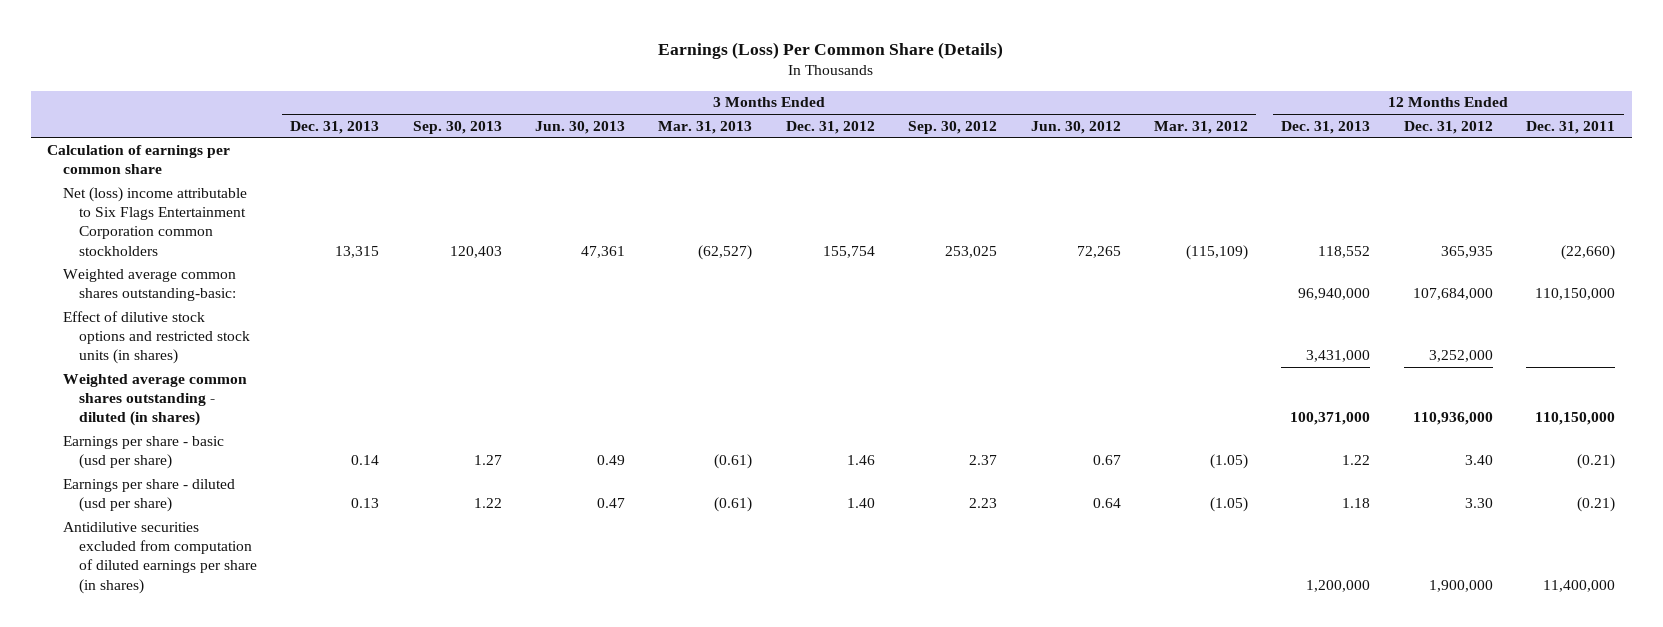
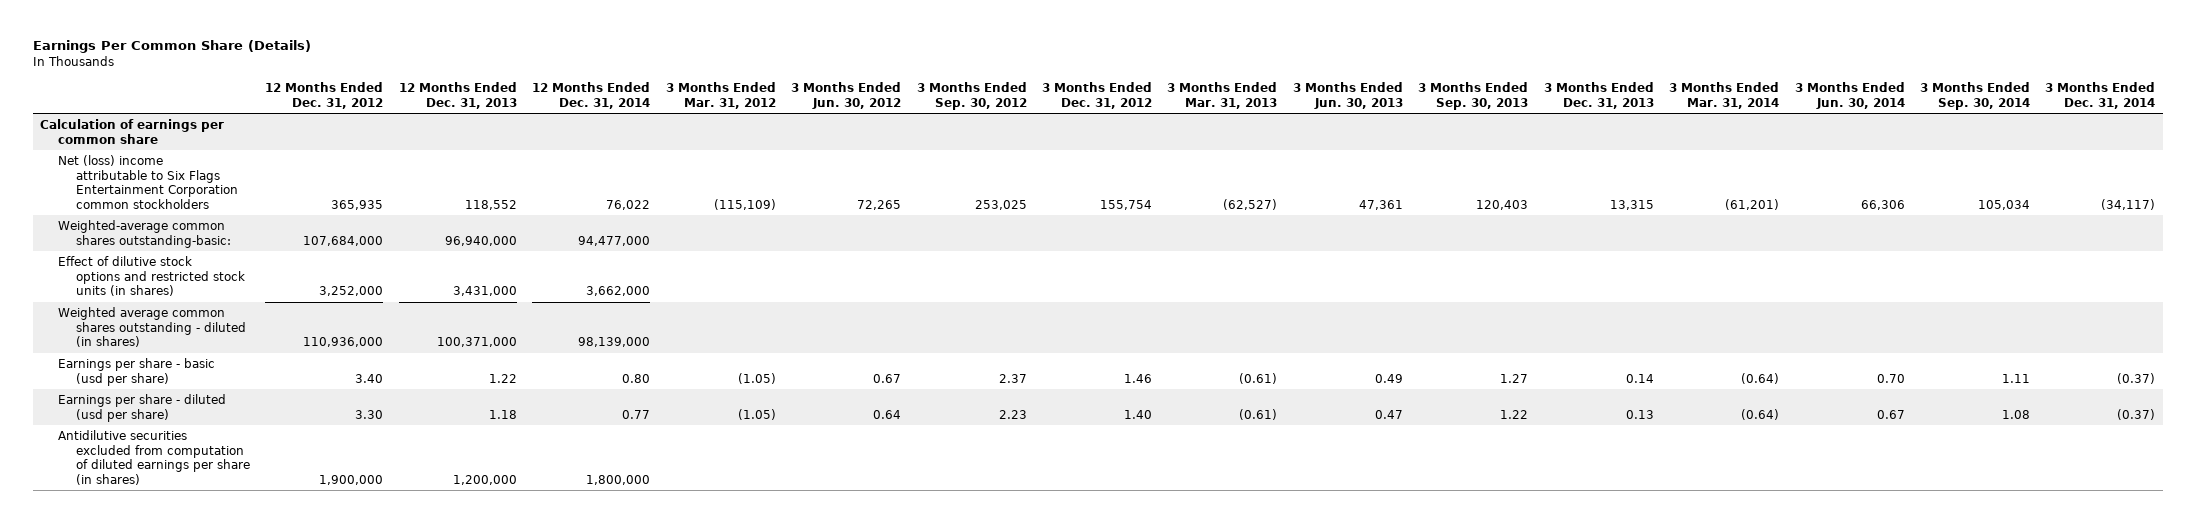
- Earnings (Loss) Per Common Share (Details)
+ Earnings Per Common Share (Details)
- | 3 Months Ended Dec. 31, 2013 | 3 Months Ended Sep. 30, 2013 | 3 Months Ended Jun. 30, 2013 | 3 Months Ended Mar. 31, 2013 | 3 Months Ended Dec. 31, 2012 | 3 Months Ended Sep. 30, 2012 | 3 Months Ended Jun. 30, 2012 | 3 Months Ended Mar. 31, 2012 | 12 Months Ended Dec. 31, 2013 | 12 Months Ended Dec. 31, 2012 | 12 Months Ended Dec. 31, 2011
+ | 12 Months Ended Dec. 31, 2012 | 12 Months Ended Dec. 31, 2013 | 12 Months Ended Dec. 31, 2014 | 3 Months Ended Mar. 31, 2012 | 3 Months Ended Jun. 30, 2012 | 3 Months Ended Sep. 30, 2012 | 3 Months Ended Dec. 31, 2012 | 3 Months Ended Mar. 31, 2013 | 3 Months Ended Jun. 30, 2013 | 3 Months Ended Sep. 30, 2013 | 3 Months Ended Dec. 31, 2013 | 3 Months Ended Mar. 31, 2014 | 3 Months Ended Jun. 30, 2014 | 3 Months Ended Sep. 30, 2014 | 3 Months Ended Dec. 31, 2014
- Weighted average common shares outstanding-basic: | | | | | | | | | 96,940,000 | 107,684,000 | 110,150,000
+ Weighted-average common shares outstanding-basic: | 107,684,000 | 96,940,000 | 94,477,000 | | | | | | | | | | | |

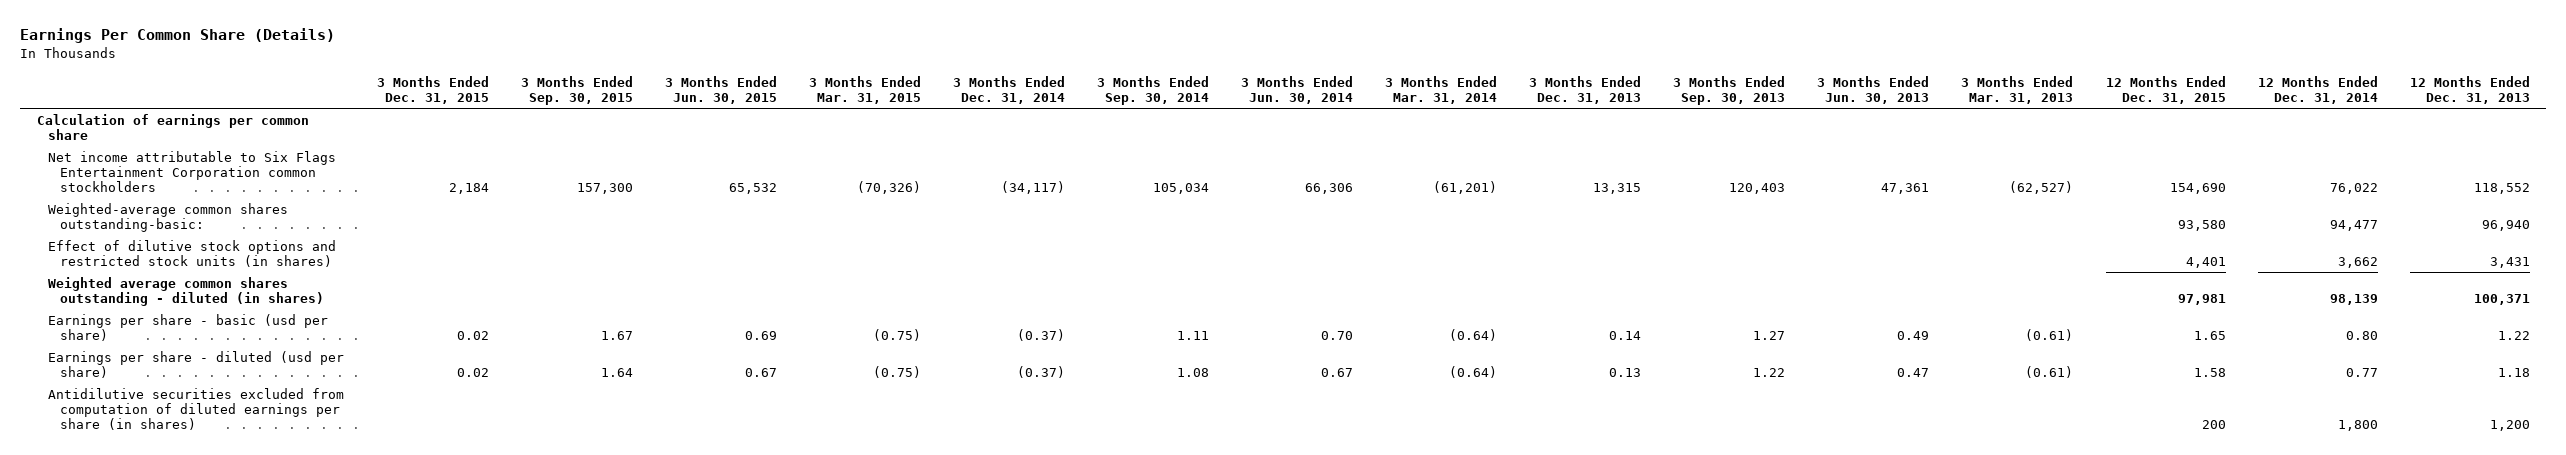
- | 12 Months Ended Dec. 31, 2012 | 12 Months Ended Dec. 31, 2013 | 12 Months Ended Dec. 31, 2014 | 3 Months Ended Mar. 31, 2012 | 3 Months Ended Jun. 30, 2012 | 3 Months Ended Sep. 30, 2012 | 3 Months Ended Dec. 31, 2012 | 3 Months Ended Mar. 31, 2013 | 3 Months Ended Jun. 30, 2013 | 3 Months Ended Sep. 30, 2013 | 3 Months Ended Dec. 31, 2013 | 3 Months Ended Mar. 31, 2014 | 3 Months Ended Jun. 30, 2014 | 3 Months Ended Sep. 30, 2014 | 3 Months Ended Dec. 31, 2014
+ | 3 Months Ended Dec. 31, 2015 | 3 Months Ended Sep. 30, 2015 | 3 Months Ended Jun. 30, 2015 | 3 Months Ended Mar. 31, 2015 | 3 Months Ended Dec. 31, 2014 | 3 Months Ended Sep. 30, 2014 | 3 Months Ended Jun. 30, 2014 | 3 Months Ended Mar. 31, 2014 | 3 Months Ended Dec. 31, 2013 | 3 Months Ended Sep. 30, 2013 | 3 Months Ended Jun. 30, 2013 | 3 Months Ended Mar. 31, 2013 | 12 Months Ended Dec. 31, 2015 | 12 Months Ended Dec. 31, 2014 | 12 Months Ended Dec. 31, 2013
- Net (loss) income attributable to Six Flags Entertainment Corporation common stockholders | 365,935 | 118,552 | 76,022 | (115,109) | 72,265 | 253,025 | 155,754 | (62,527) | 47,361 | 120,403 | 13,315 | (61,201) | 66,306 | 105,034 | (34,117)
- Weighted-average common shares outstanding-basic: | 107,684,000 | 96,940,000 | 94,477,000 | | | | | | | | | | | |
- Effect of dilutive stock options and restricted stock units (in shares) | 3,252,000 | 3,431,000 | 3,662,000 | | | | | | | | | | | |
- Weighted average common shares outstanding - diluted (in shares) | 110,936,000 | 100,371,000 | 98,139,000 | | | | | | | | | | | |
+ Net income attributable to Six Flags Entertainment Corporation common stockholders | 2,184 | 157,300 | 65,532 | (70,326) | (34,117) | 105,034 | 66,306 | (61,201) | 13,315 | 120,403 | 47,361 | (62,527) | 154,690 | 76,022 | 118,552
+ Weighted-average common shares outstanding-basic: | | | | | | | | | | | | | 93,580 | 94,477 | 96,940
+ Effect of dilutive stock options and restricted stock units (in shares) | | | | | | | | | | | | | 4,401 | 3,662 | 3,431
+ Weighted average common shares outstanding - diluted (in shares) | | | | | | | | | | | | | 97,981 | 98,139 | 100,371
- Antidilutive securities excluded from computation of diluted earnings per share (in shares) | 1,900,000 | 1,200,000 | 1,800,000 | | | | | | | | | | | |
+ Antidilutive securities excluded from computation of diluted earnings per share (in shares) | | | | | | | | | | | | | 200 | 1,800 | 1,200

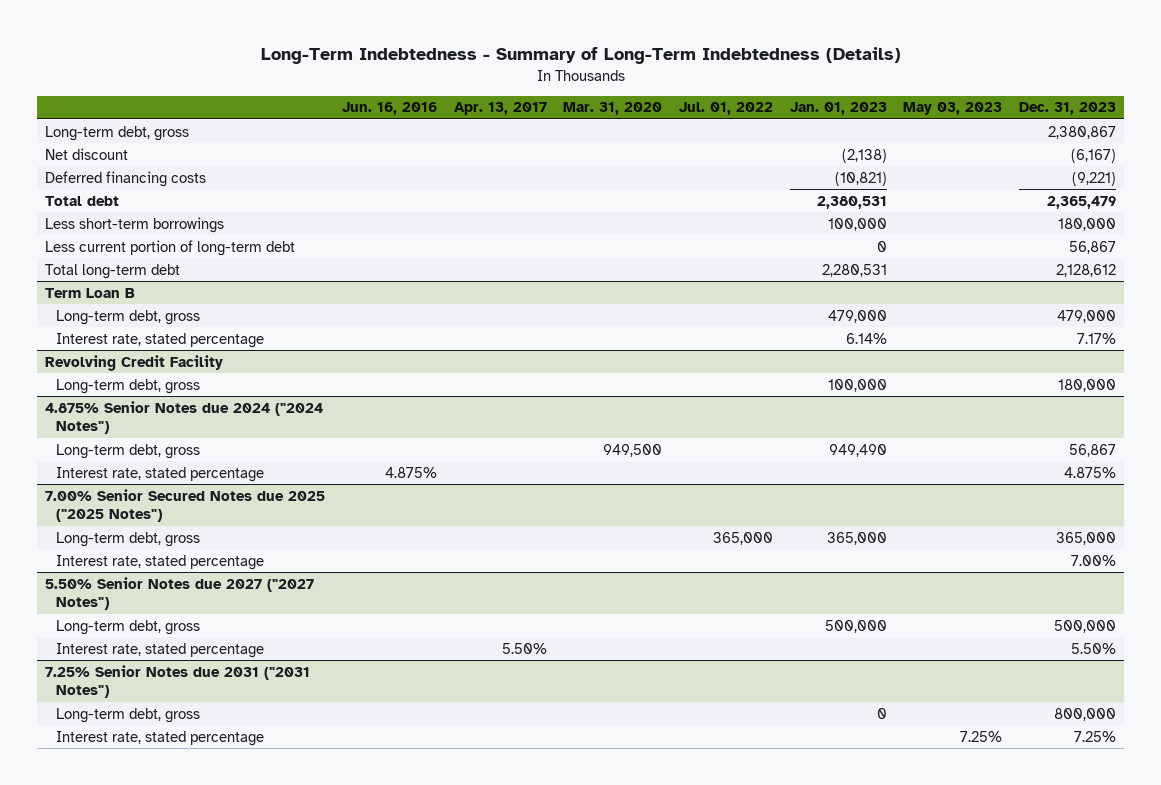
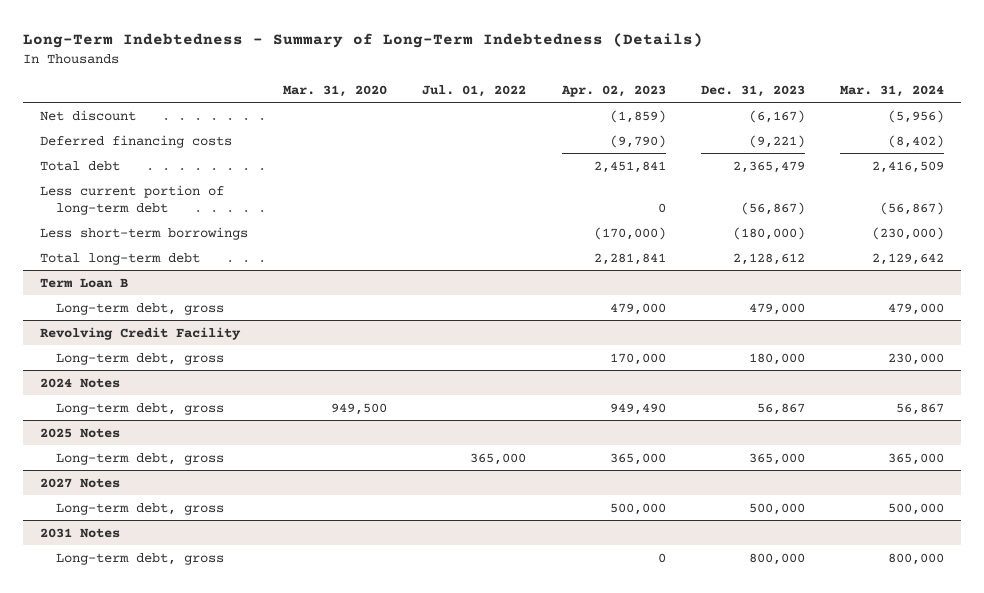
- | Jun. 16, 2016 | Apr. 13, 2017 | Mar. 31, 2020 | Jul. 01, 2022 | Jan. 01, 2023 | May 03, 2023 | Dec. 31, 2023
+ | Mar. 31, 2020 | Jul. 01, 2022 | Apr. 02, 2023 | Dec. 31, 2023 | Mar. 31, 2024
- Long-term debt, gross | | | | | | | 2,380,867
- Less short-term borrowings | | | | | 100,000 | | 180,000
- Less current portion of long-term debt | | | | | 0 | | 56,867
+ Less current portion of long-term debt | | | 0 | (56,867) | (56,867)
+ Less short-term borrowings | | | (170,000) | (180,000) | (230,000)
@ Term Loan B
- Interest rate, stated percentage | | | | | 6.14% | | 7.17%
- 4.875% Senior Notes due 2024 ("2024 Notes")
+ 2024 Notes
- Interest rate, stated percentage | 4.875% | | | | | | 4.875%
- 7.00% Senior Secured Notes due 2025 ("2025 Notes")
+ 2025 Notes
- Interest rate, stated percentage | | | | | | | 7.00%
- 5.50% Senior Notes due 2027 ("2027 Notes")
+ 2027 Notes
- Interest rate, stated percentage | | 5.50% | | | | | 5.50%
- 7.25% Senior Notes due 2031 ("2031 Notes")
+ 2031 Notes
- Interest rate, stated percentage | | | | | | 7.25% | 7.25%

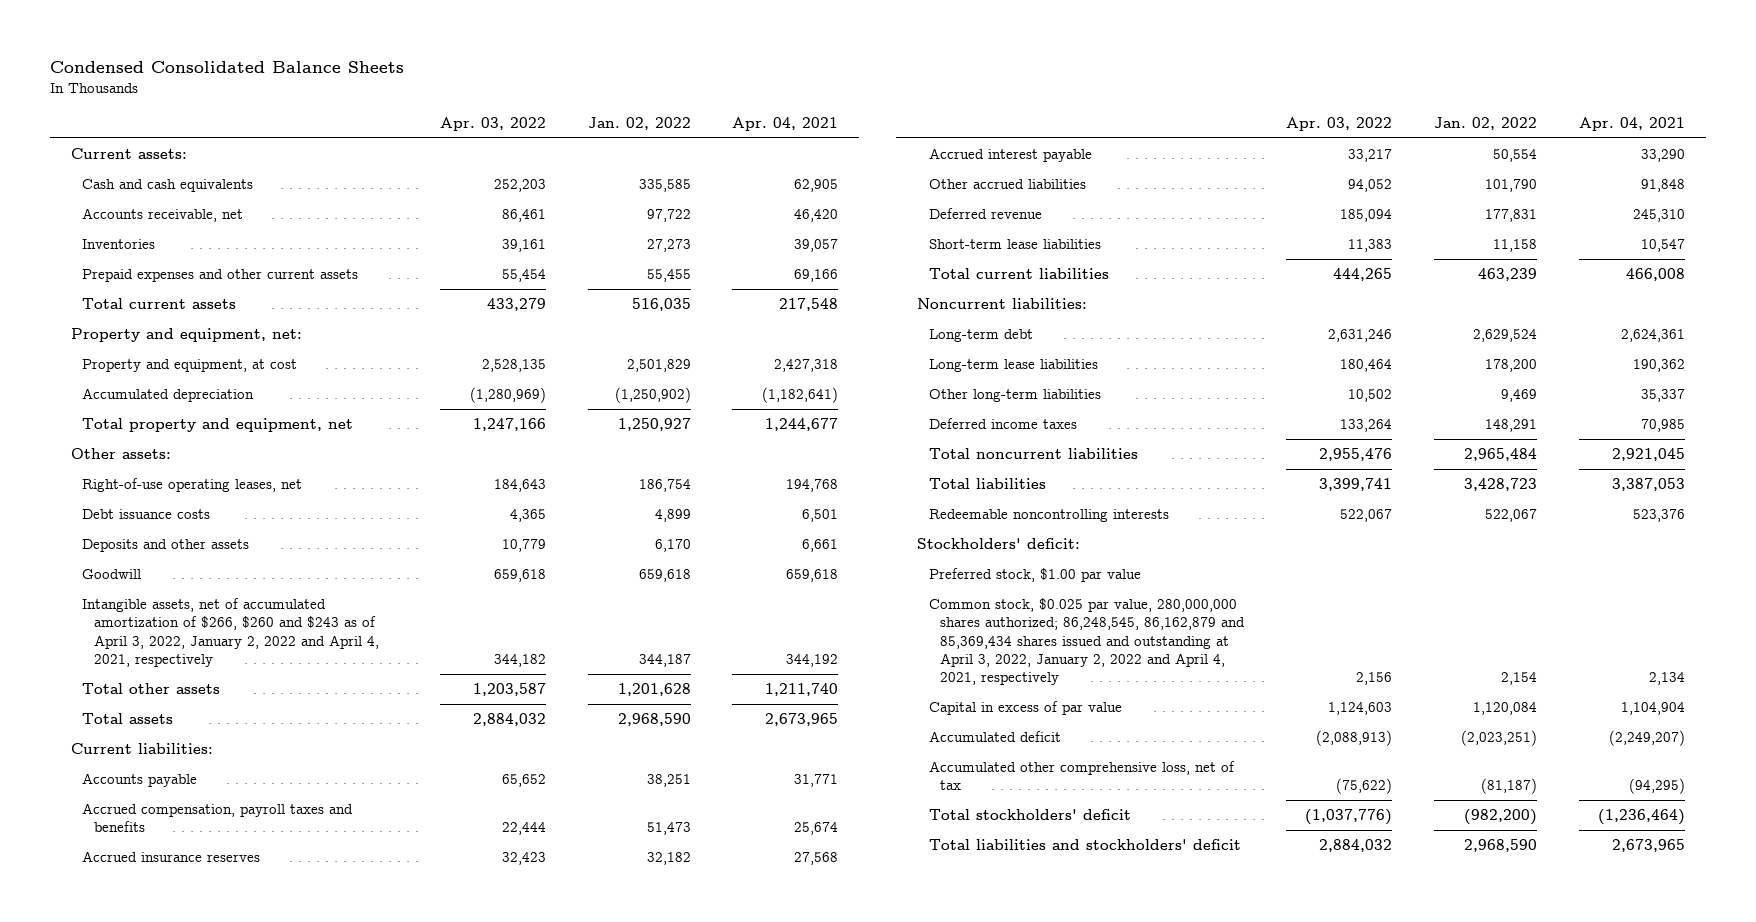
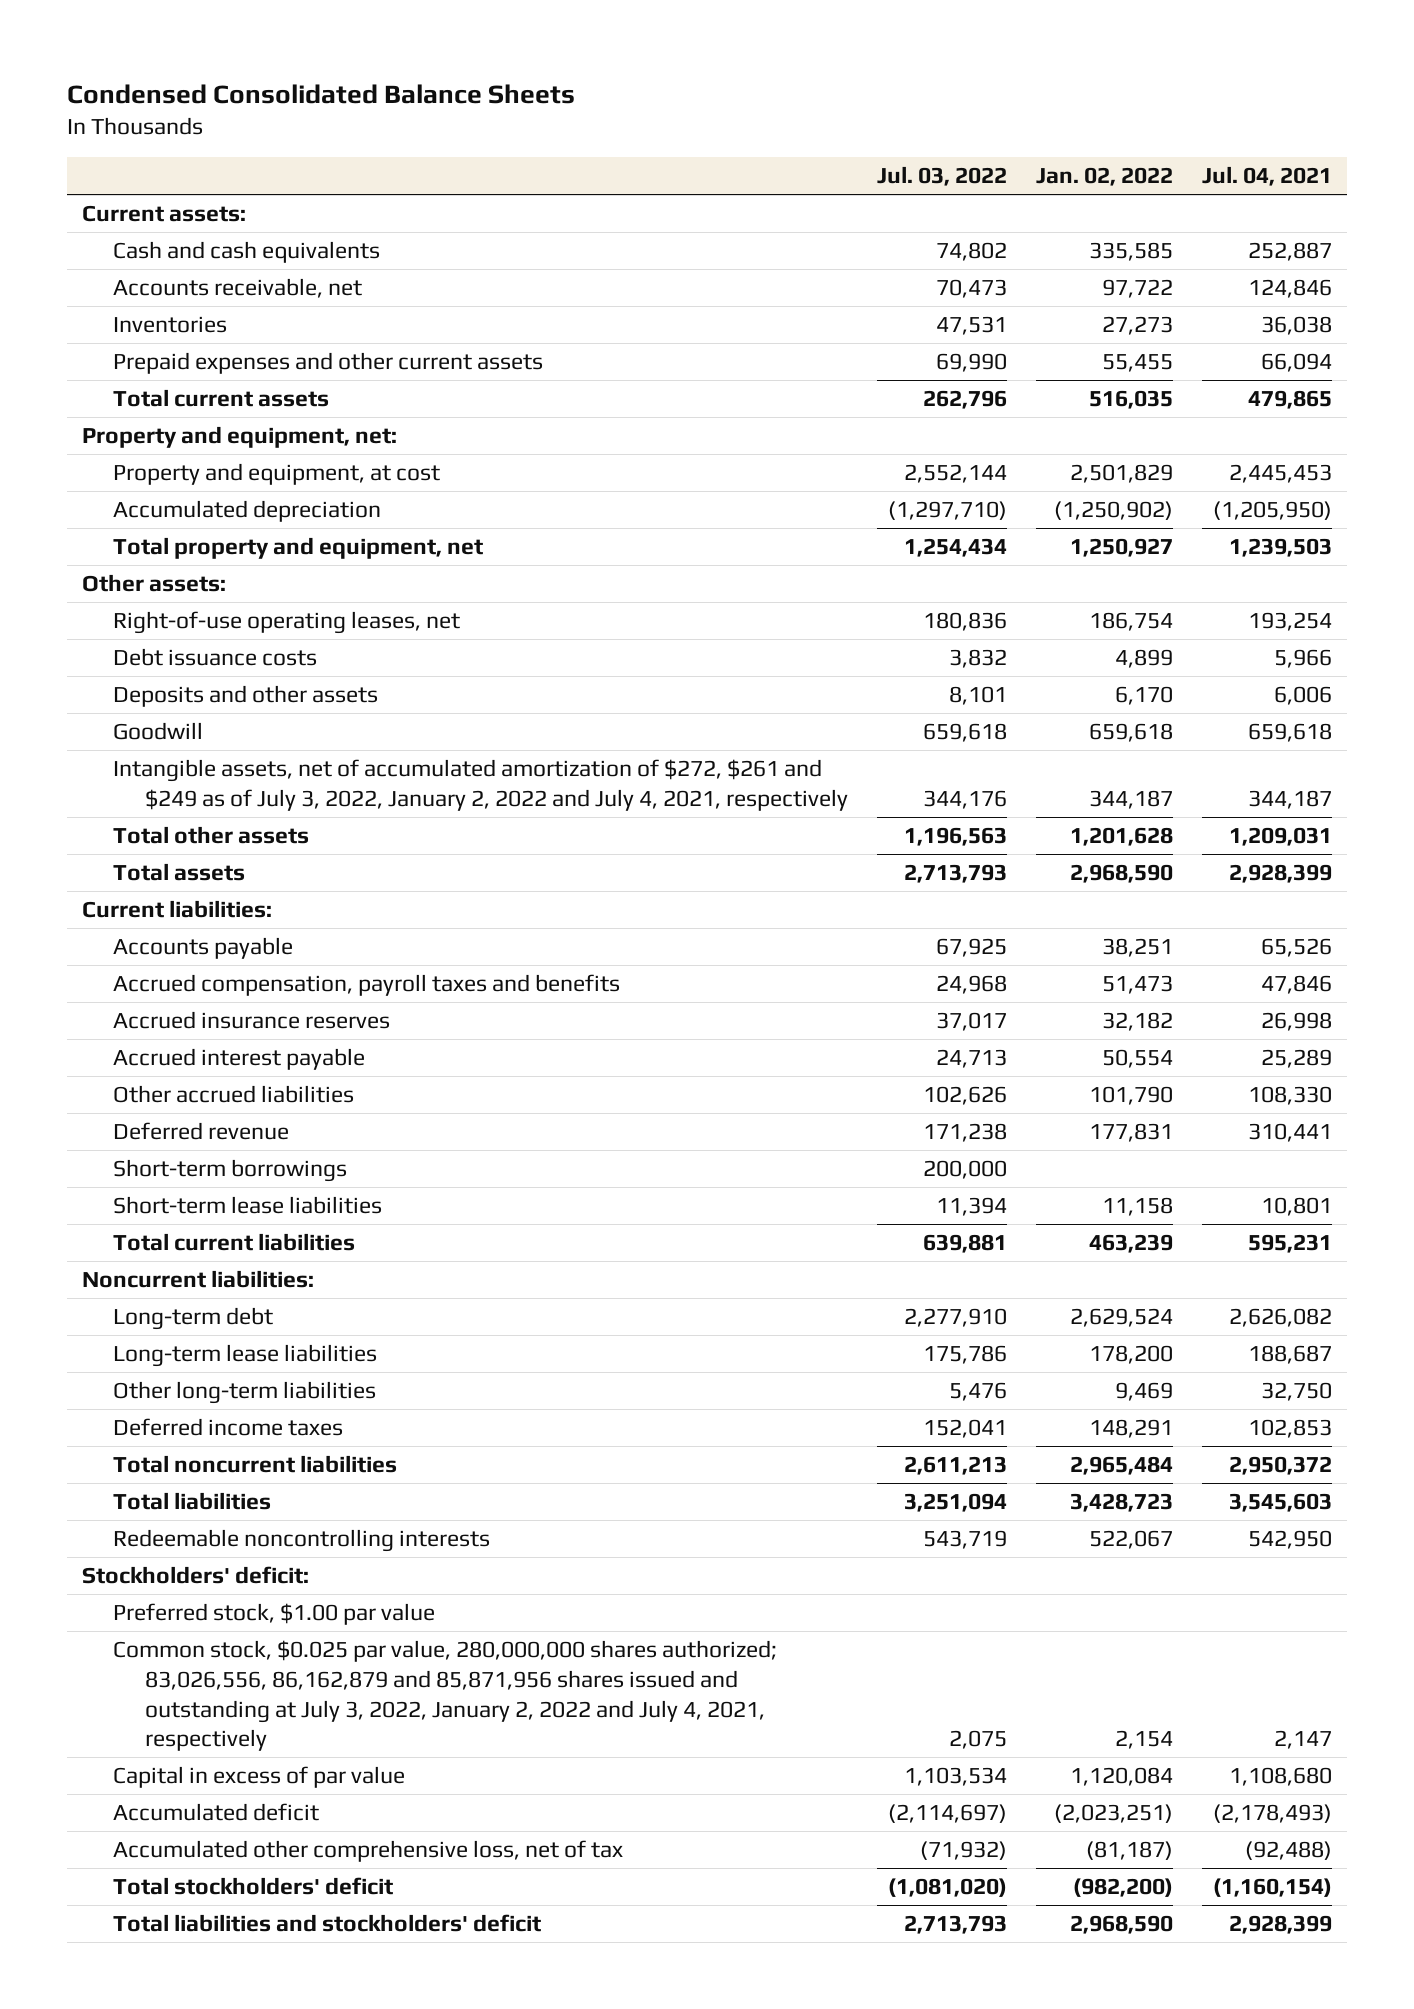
- | Apr. 03, 2022 | Jan. 02, 2022 | Apr. 04, 2021
+ | Jul. 03, 2022 | Jan. 02, 2022 | Jul. 04, 2021
- Intangible assets, net of accumulated amortization of $266, $260 and $243 as of April 3, 2022, January 2, 2022 and April 4, 2021, respectively | 344,182 | 344,187 | 344,192
+ Intangible assets, net of accumulated amortization of $272, $261 and $249 as of July 3, 2022, January 2, 2022 and July 4, 2021, respectively | 344,176 | 344,187 | 344,187
+ Short-term borrowings | 200,000 | |
- Common stock, $0.025 par value, 280,000,000 shares authorized; 86,248,545, 86,162,879 and 85,369,434 shares issued and outstanding at April 3, 2022, January 2, 2022 and April 4, 2021, respectively | 2,156 | 2,154 | 2,134
+ Common stock, $0.025 par value, 280,000,000 shares authorized; 83,026,556, 86,162,879 and 85,871,956 shares issued and outstanding at July 3, 2022, January 2, 2022 and July 4, 2021, respectively | 2,075 | 2,154 | 2,147

